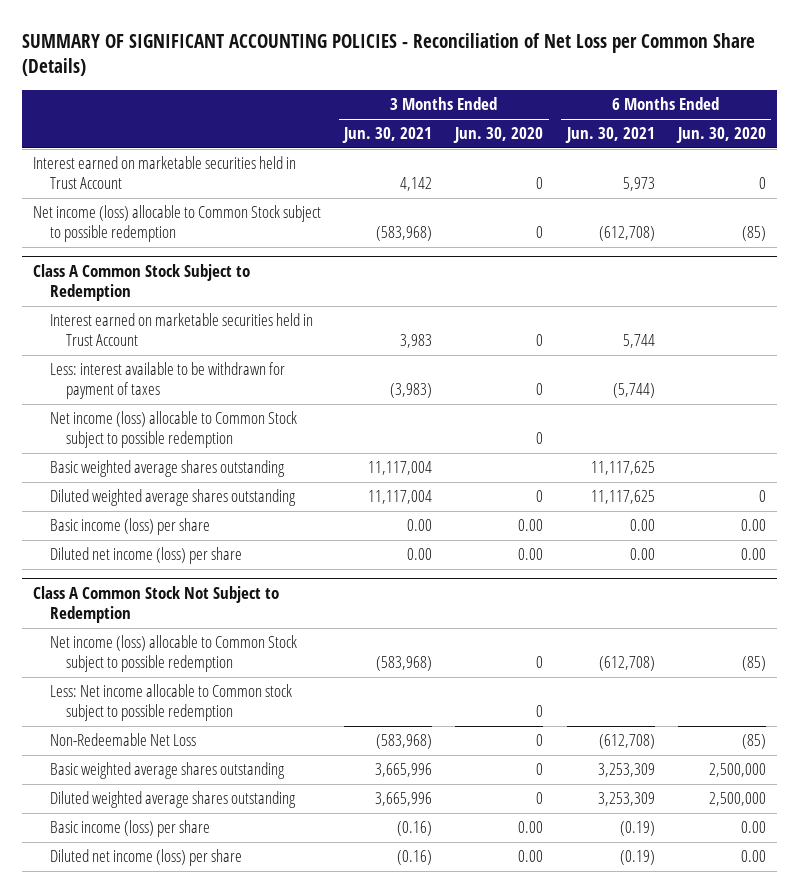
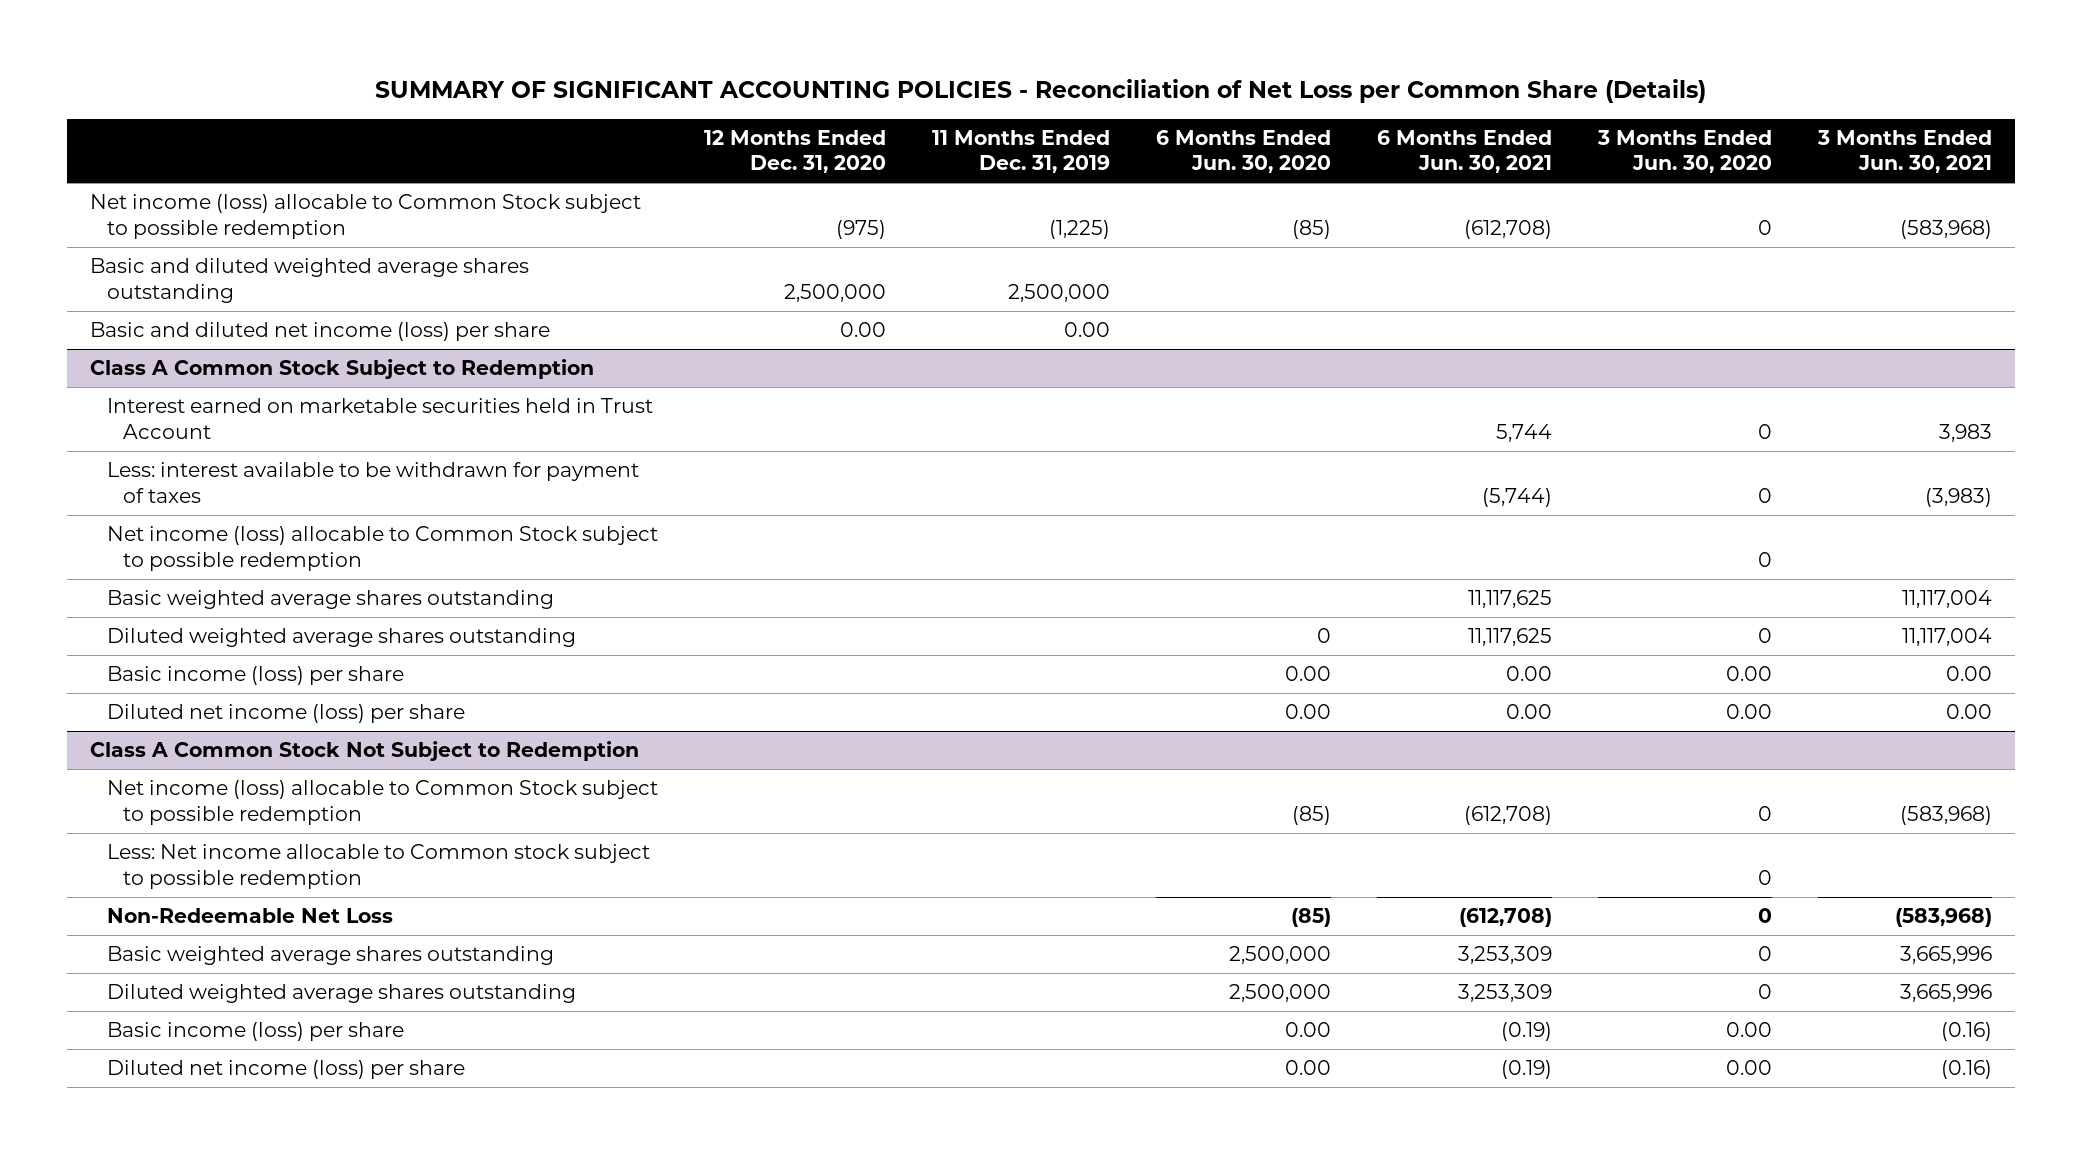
- | 3 Months Ended Jun. 30, 2021 | 3 Months Ended Jun. 30, 2020 | 6 Months Ended Jun. 30, 2021 | 6 Months Ended Jun. 30, 2020
+ | 12 Months Ended Dec. 31, 2020 | 11 Months Ended Dec. 31, 2019 | 6 Months Ended Jun. 30, 2020 | 6 Months Ended Jun. 30, 2021 | 3 Months Ended Jun. 30, 2020 | 3 Months Ended Jun. 30, 2021
- Interest earned on marketable securities held in Trust Account | 4,142 | 0 | 5,973 | 0
+ Basic and diluted weighted average shares outstanding | 2,500,000 | 2,500,000 | | | |
+ Basic and diluted net income (loss) per share | 0.00 | 0.00 | | | |

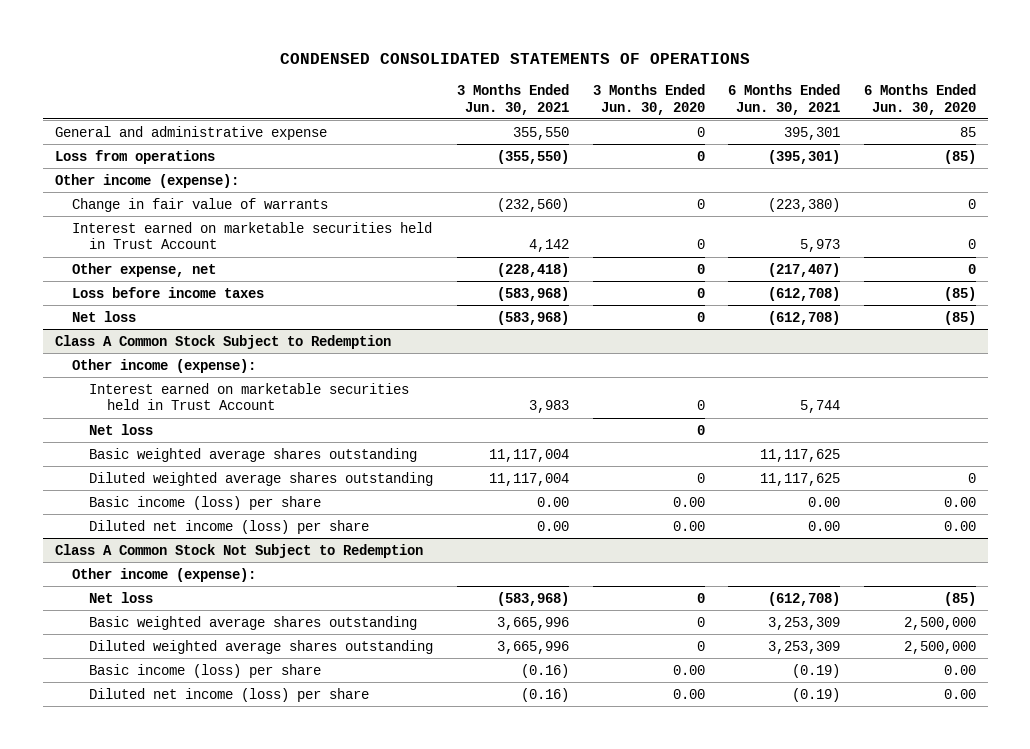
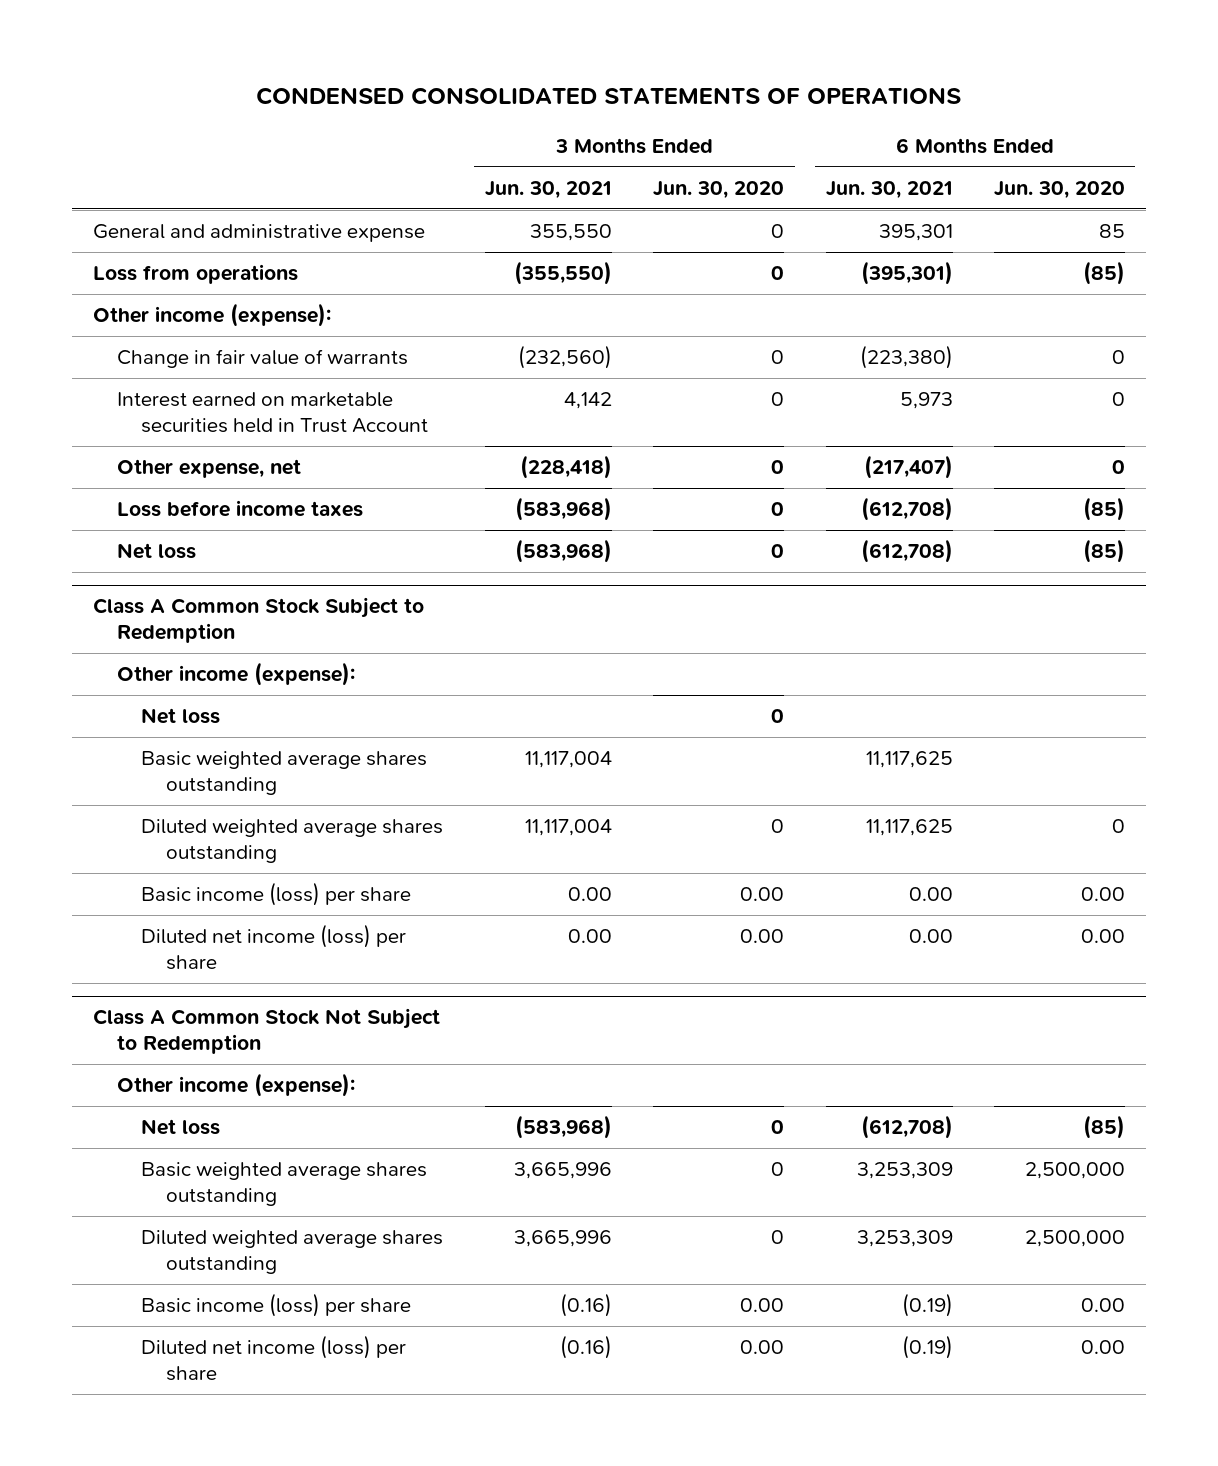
@ Class A Common Stock Subject to Redemption
- Interest earned on marketable securities held in Trust Account | 3,983 | 0 | 5,744 |

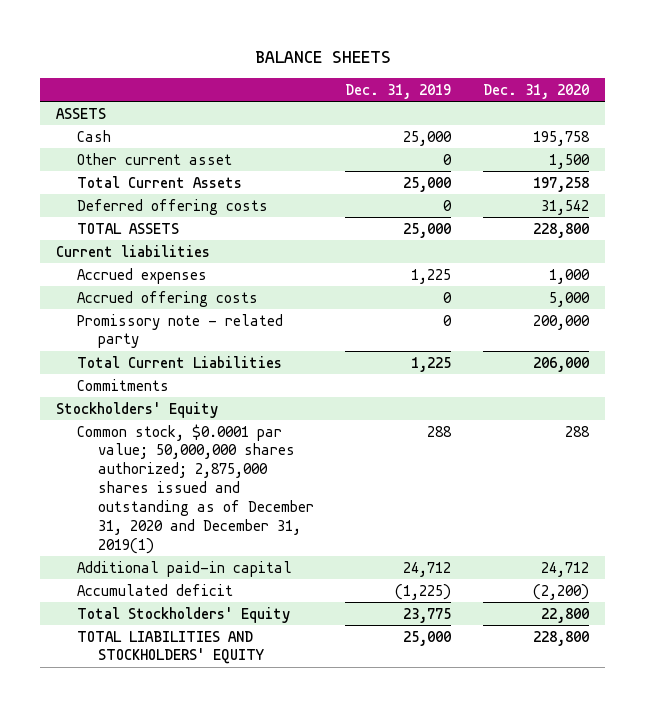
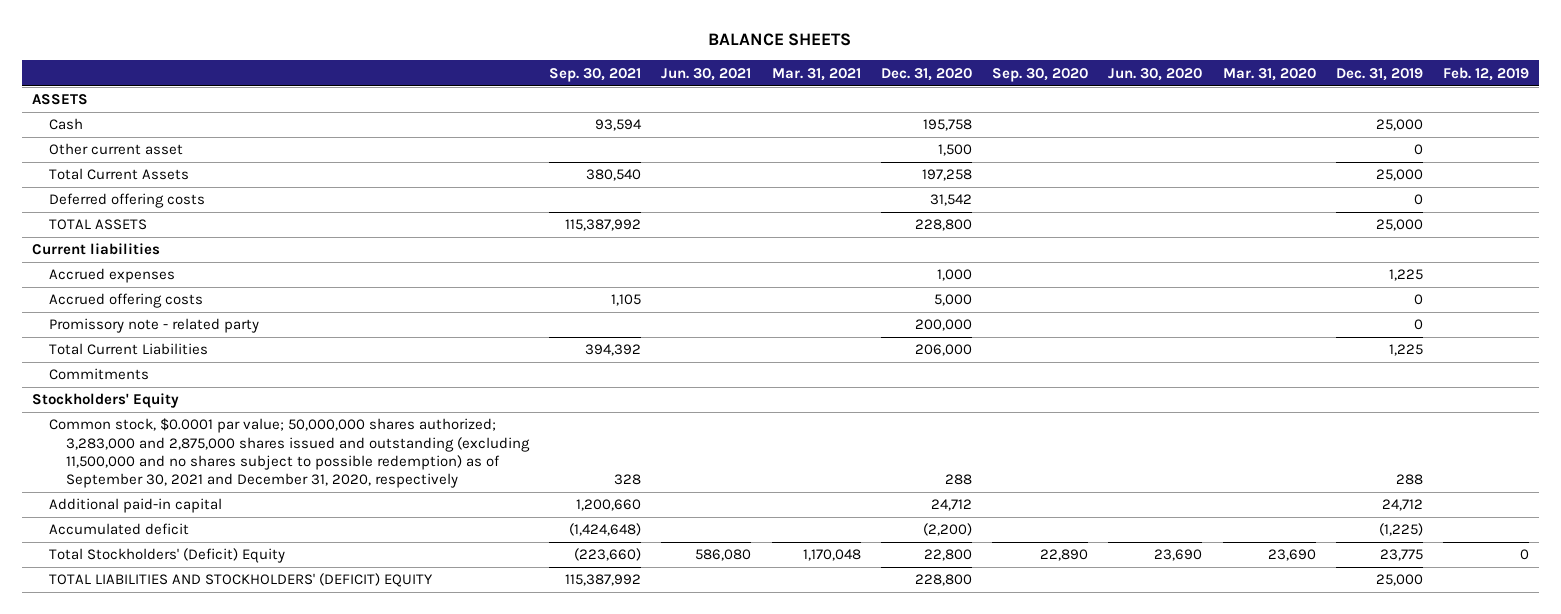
- | Dec. 31, 2019 | Dec. 31, 2020
+ | Sep. 30, 2021 | Jun. 30, 2021 | Mar. 31, 2021 | Dec. 31, 2020 | Sep. 30, 2020 | Jun. 30, 2020 | Mar. 31, 2020 | Dec. 31, 2019 | Feb. 12, 2019
- Common stock, $0.0001 par value; 50,000,000 shares authorized; 2,875,000 shares issued and outstanding as of December 31, 2020 and December 31, 2019(1) | 288 | 288
+ Common stock, $0.0001 par value; 50,000,000 shares authorized; 3,283,000 and 2,875,000 shares issued and outstanding (excluding 11,500,000 and no shares subject to possible redemption) as of September 30, 2021 and December 31, 2020, respectively | 328 | | | 288 | | | | 288 |
- Total Stockholders' Equity | 23,775 | 22,800
- TOTAL LIABILITIES AND STOCKHOLDERS' EQUITY | 25,000 | 228,800
+ Total Stockholders' (Deficit) Equity | (223,660) | 586,080 | 1,170,048 | 22,800 | 22,890 | 23,690 | 23,690 | 23,775 | 0
+ TOTAL LIABILITIES AND STOCKHOLDERS' (DEFICIT) EQUITY | 115,387,992 | | | 228,800 | | | | 25,000 |

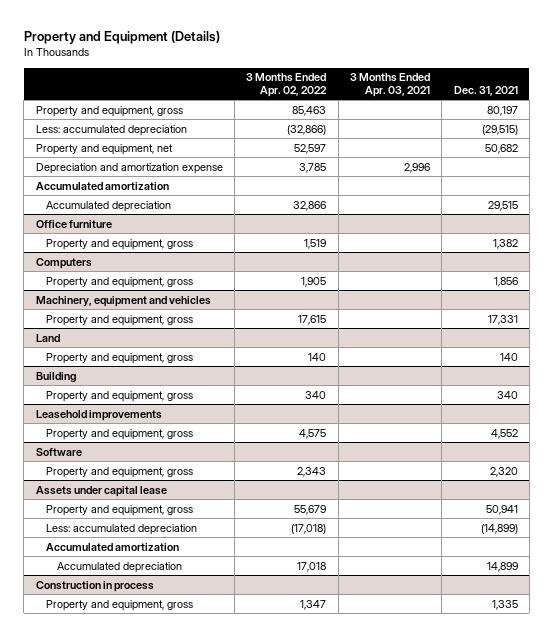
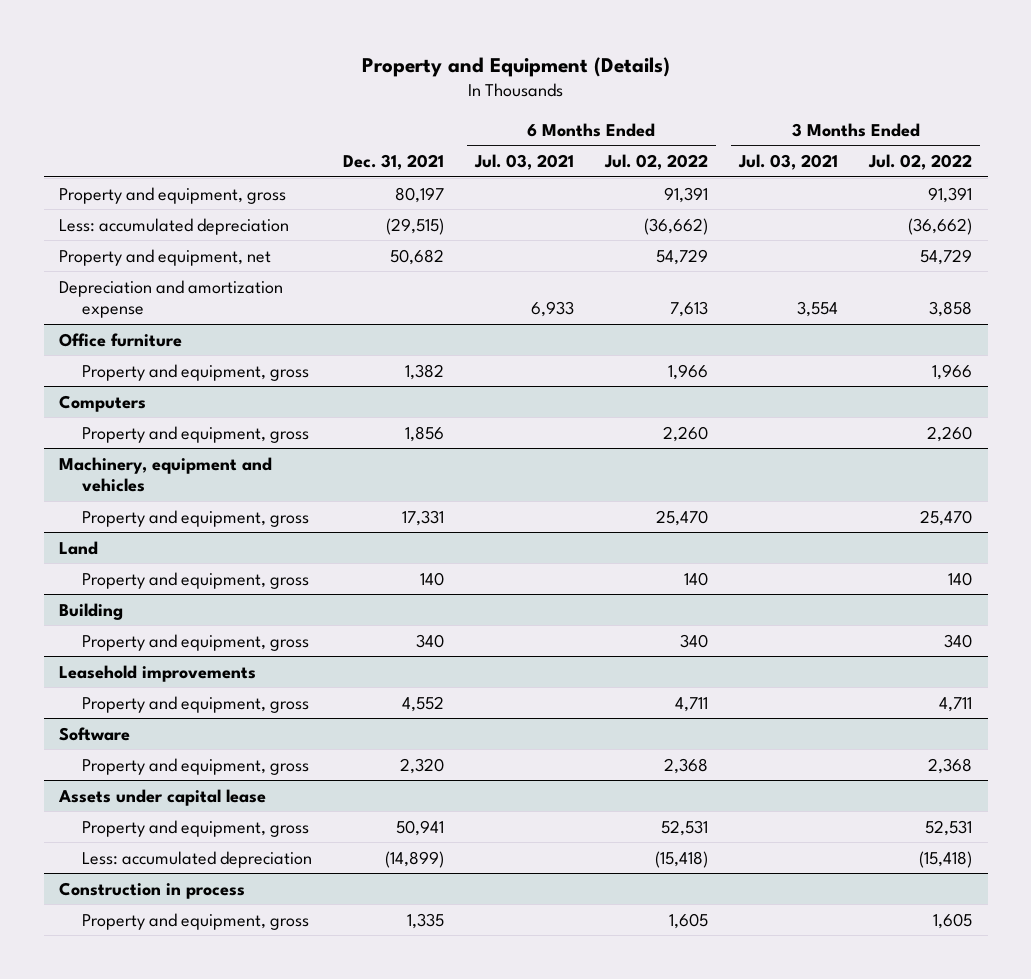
- | 3 Months Ended Apr. 02, 2022 | 3 Months Ended Apr. 03, 2021 | Dec. 31, 2021
+ | Dec. 31, 2021 | 6 Months Ended Jul. 03, 2021 | 6 Months Ended Jul. 02, 2022 | 3 Months Ended Jul. 03, 2021 | 3 Months Ended Jul. 02, 2022
- Accumulated amortization
- Accumulated depreciation | 32,866 | | 29,515
@ Assets under capital lease
- Accumulated amortization
- Accumulated depreciation | 17,018 | | 14,899

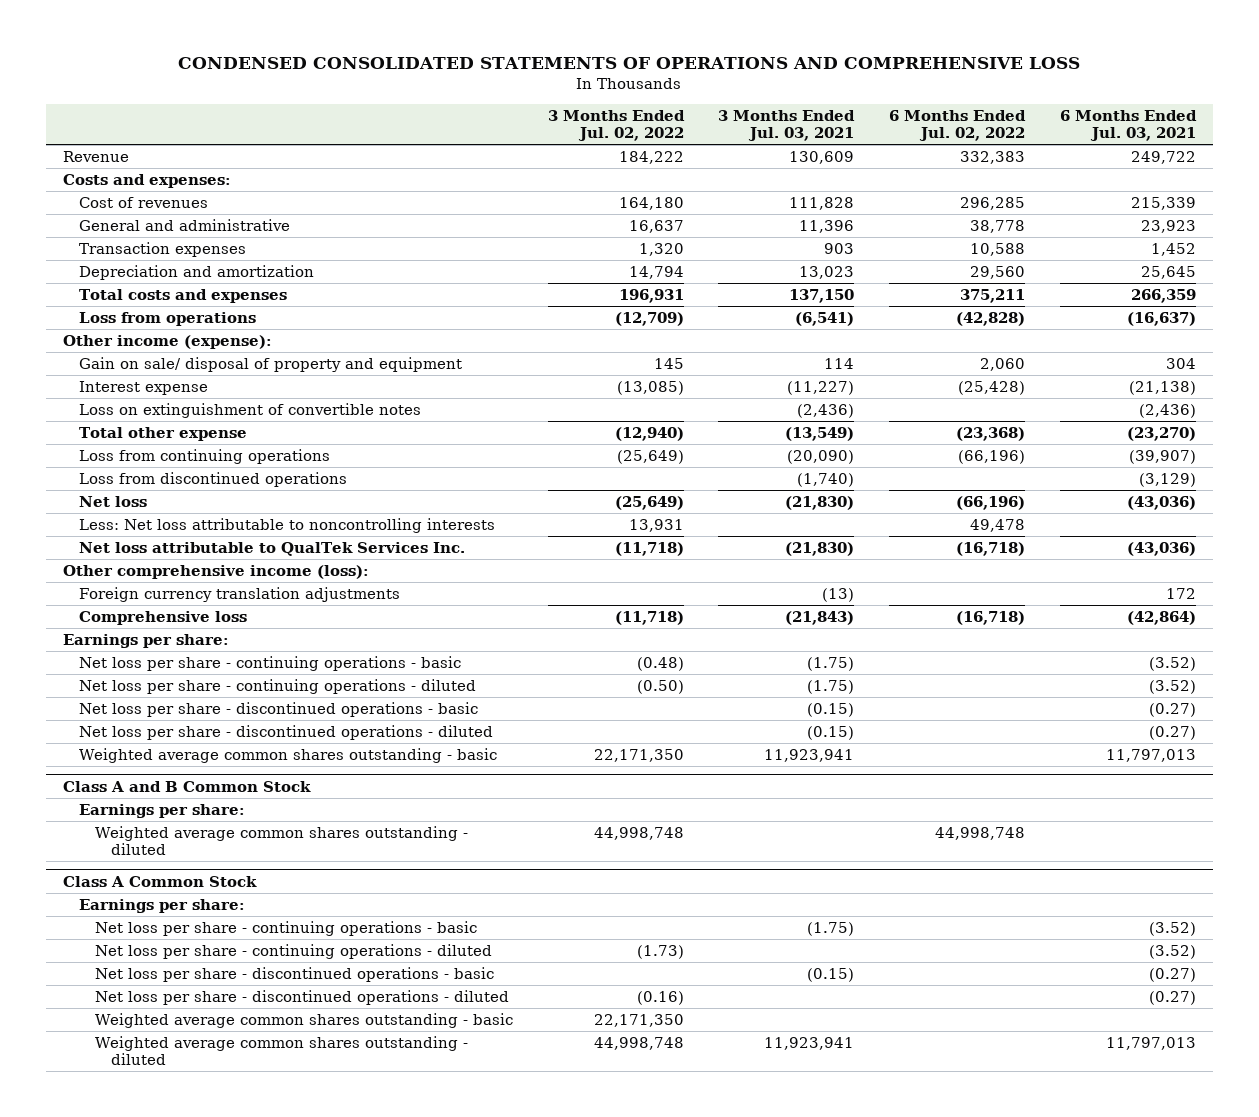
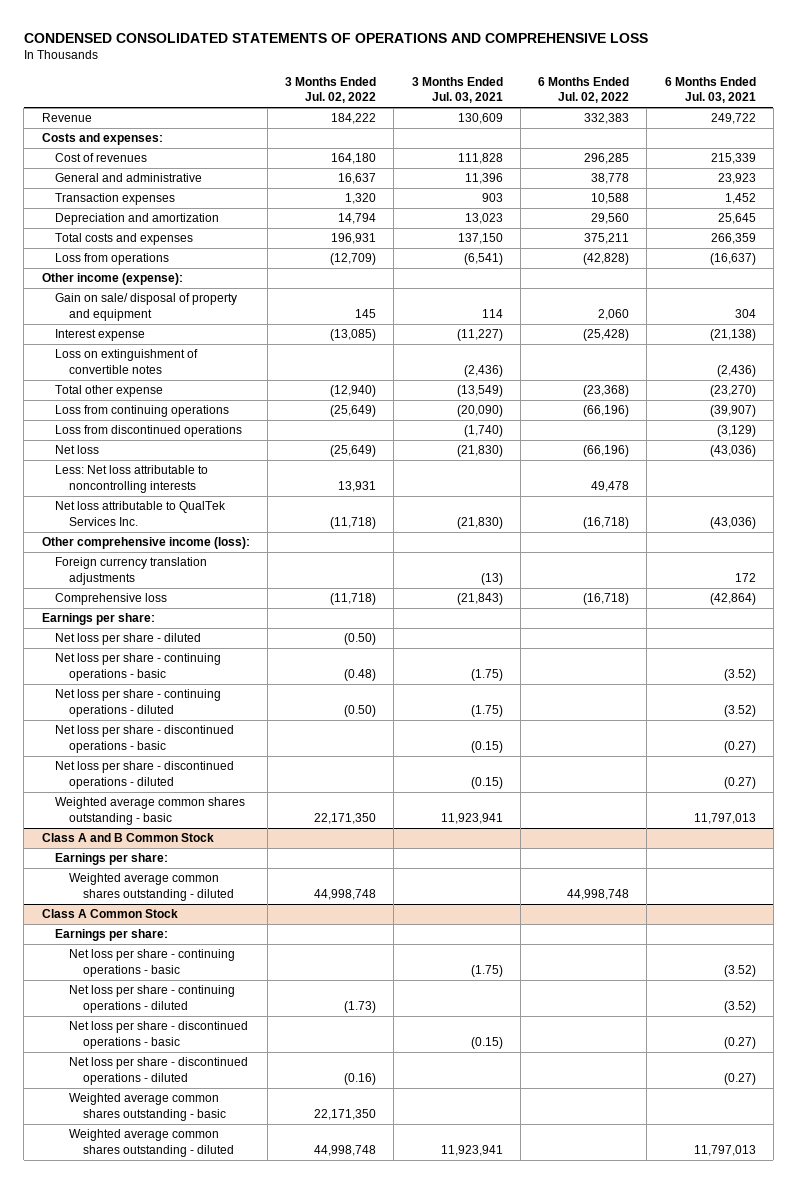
+ Net loss per share - diluted | (0.50) | | |

